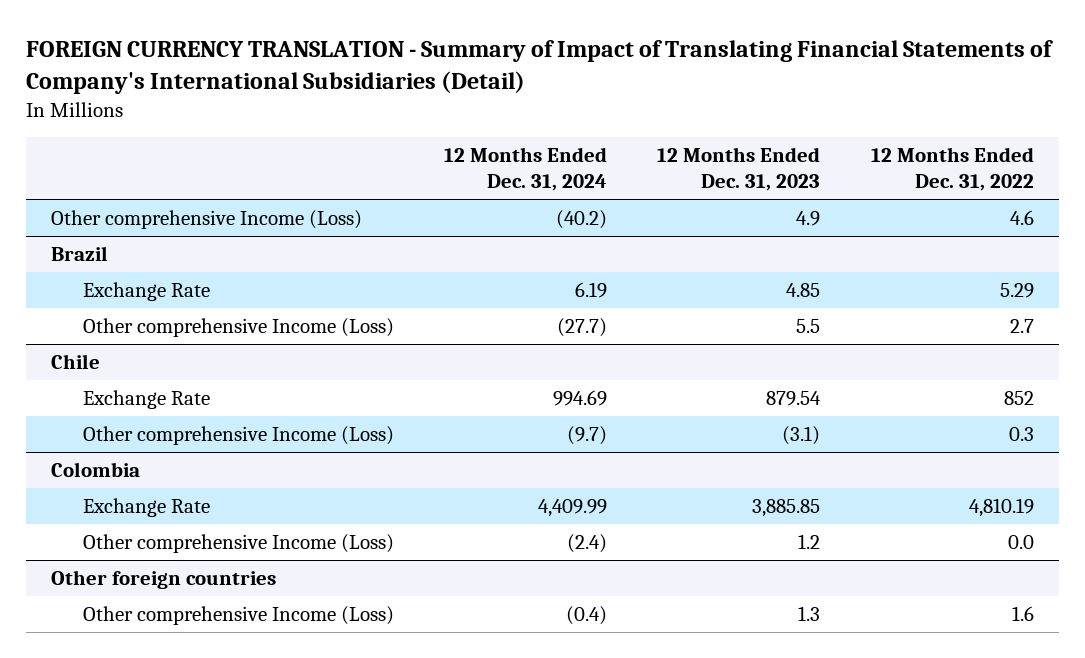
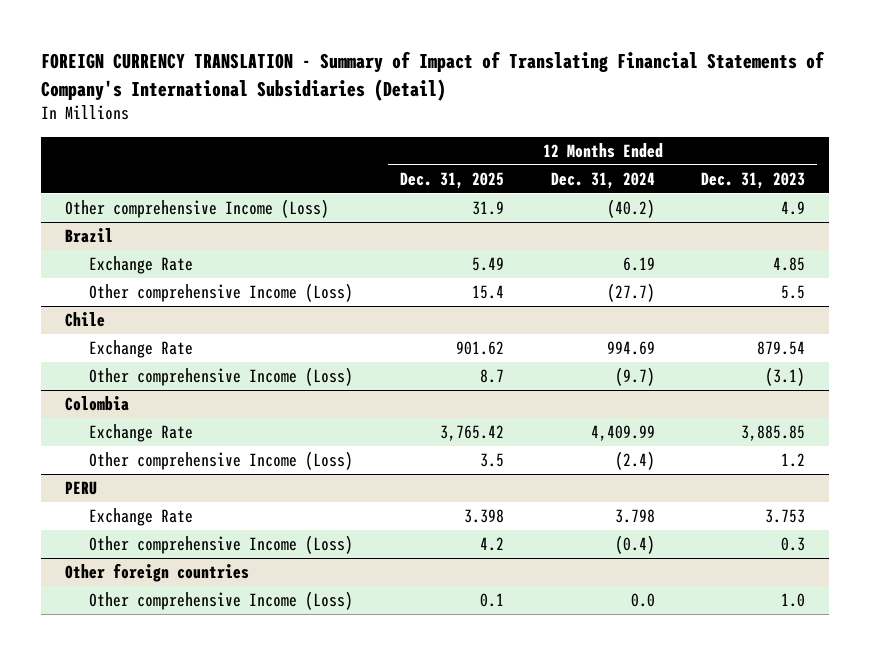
- | 12 Months Ended Dec. 31, 2024 | 12 Months Ended Dec. 31, 2023 | 12 Months Ended Dec. 31, 2022
+ | 12 Months Ended Dec. 31, 2025 | 12 Months Ended Dec. 31, 2024 | 12 Months Ended Dec. 31, 2023
+ PERU
+ Exchange Rate | 3.398 | 3.798 | 3.753
+ Other comprehensive Income (Loss) | 4.2 | (0.4) | 0.3
@ Other foreign countries
- Other comprehensive Income (Loss) | (0.4) | 1.3 | 1.6
+ Other comprehensive Income (Loss) | 0.1 | 0.0 | 1.0

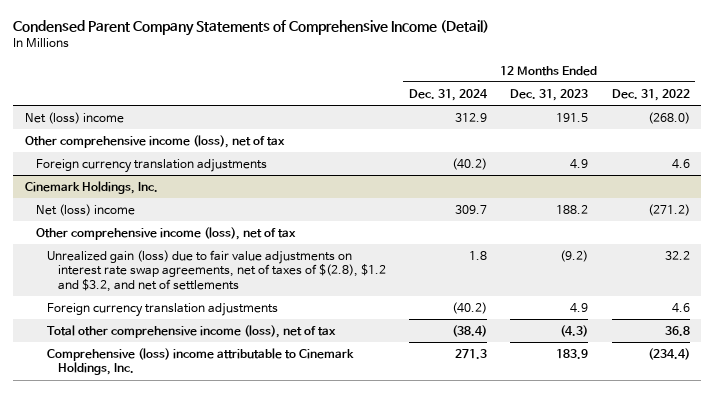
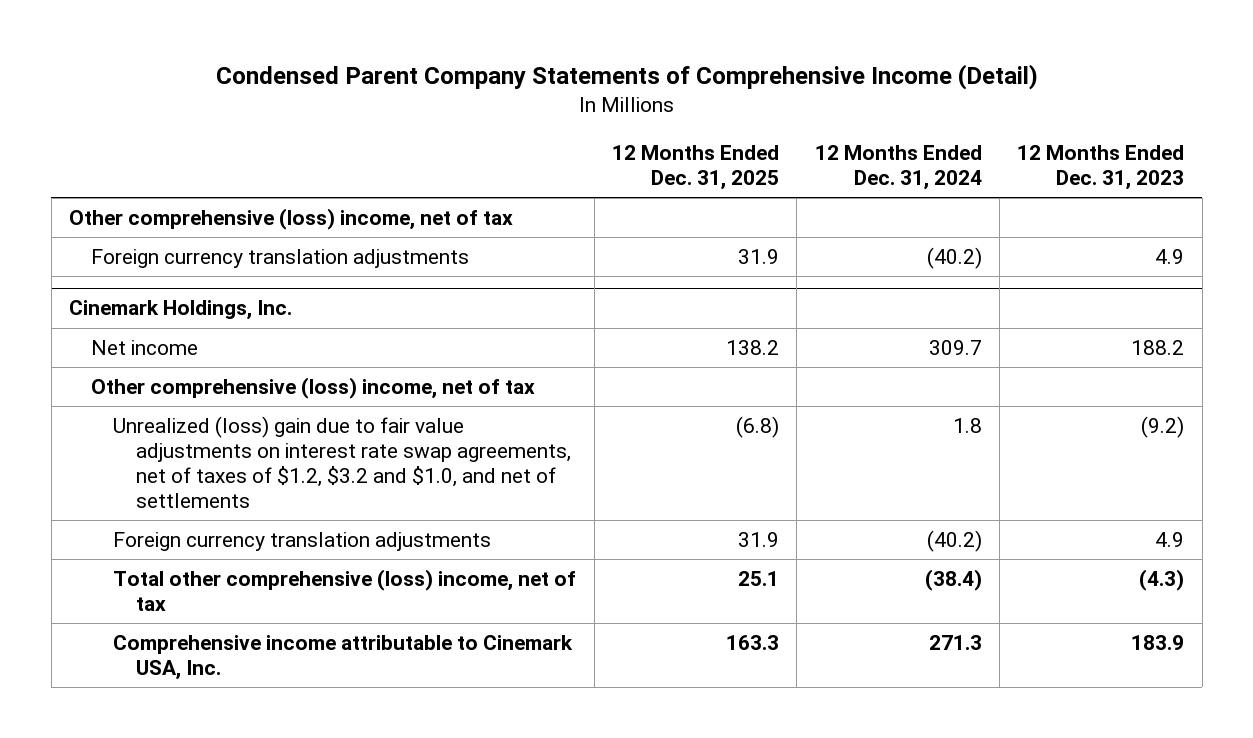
- | 12 Months Ended Dec. 31, 2024 | 12 Months Ended Dec. 31, 2023 | 12 Months Ended Dec. 31, 2022
+ | 12 Months Ended Dec. 31, 2025 | 12 Months Ended Dec. 31, 2024 | 12 Months Ended Dec. 31, 2023
- Net (loss) income | 312.9 | 191.5 | (268.0)
- Other comprehensive income (loss), net of tax
+ Other comprehensive (loss) income, net of tax
@ Cinemark Holdings, Inc.
- Net (loss) income | 309.7 | 188.2 | (271.2)
- Other comprehensive income (loss), net of tax
- Unrealized gain (loss) due to fair value adjustments on interest rate swap agreements, net of taxes of $(2.8), $1.2 and $3.2, and net of settlements | 1.8 | (9.2) | 32.2
+ Net income | 138.2 | 309.7 | 188.2
+ Other comprehensive (loss) income, net of tax
+ Unrealized (loss) gain due to fair value adjustments on interest rate swap agreements, net of taxes of $1.2, $3.2 and $1.0, and net of settlements | (6.8) | 1.8 | (9.2)
- Total other comprehensive income (loss), net of tax | (38.4) | (4.3) | 36.8
- Comprehensive (loss) income attributable to Cinemark Holdings, Inc. | 271.3 | 183.9 | (234.4)
+ Total other comprehensive (loss) income, net of tax | 25.1 | (38.4) | (4.3)
+ Comprehensive income attributable to Cinemark USA, Inc. | 163.3 | 271.3 | 183.9

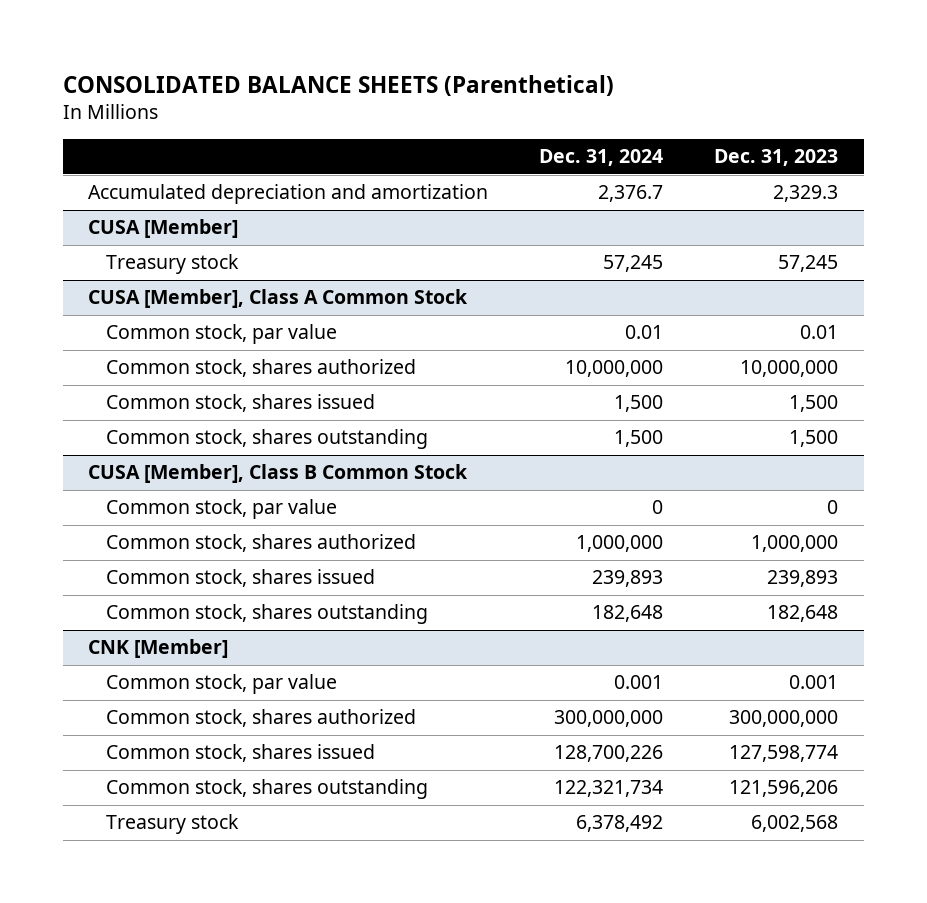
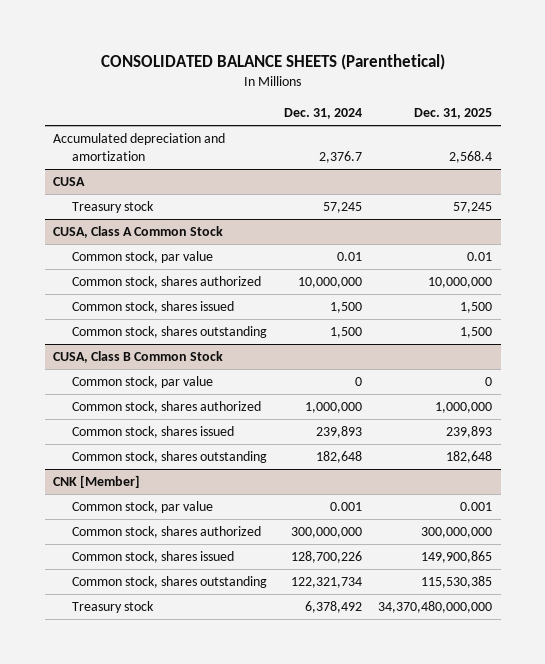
- | Dec. 31, 2024 | Dec. 31, 2023
+ | Dec. 31, 2024 | Dec. 31, 2025
- CUSA [Member]
+ CUSA
- CUSA [Member], Class A Common Stock
+ CUSA, Class A Common Stock
- CUSA [Member], Class B Common Stock
+ CUSA, Class B Common Stock

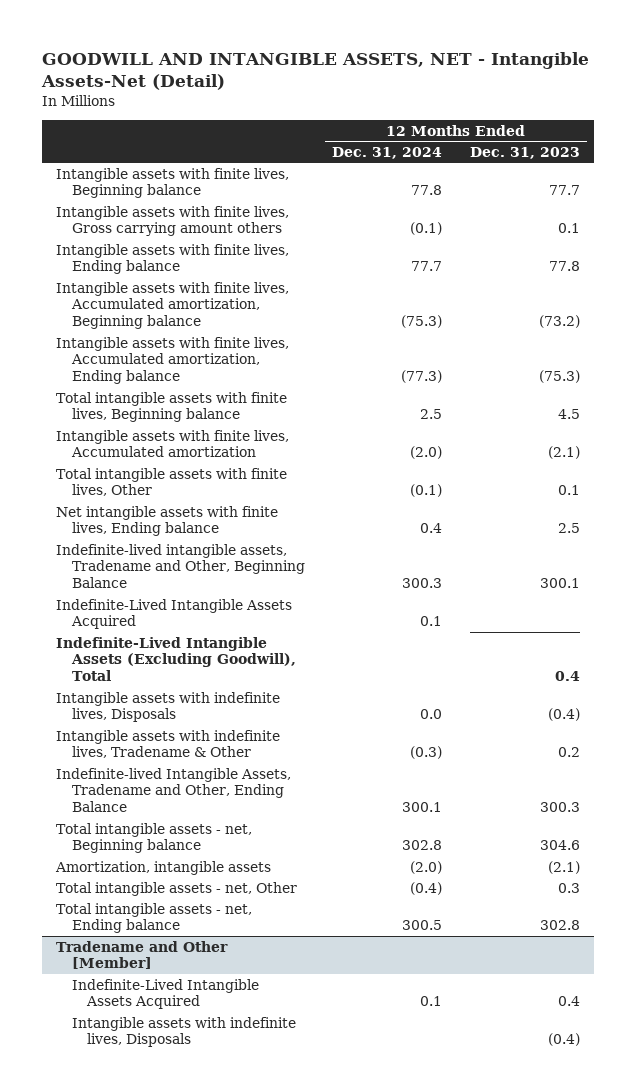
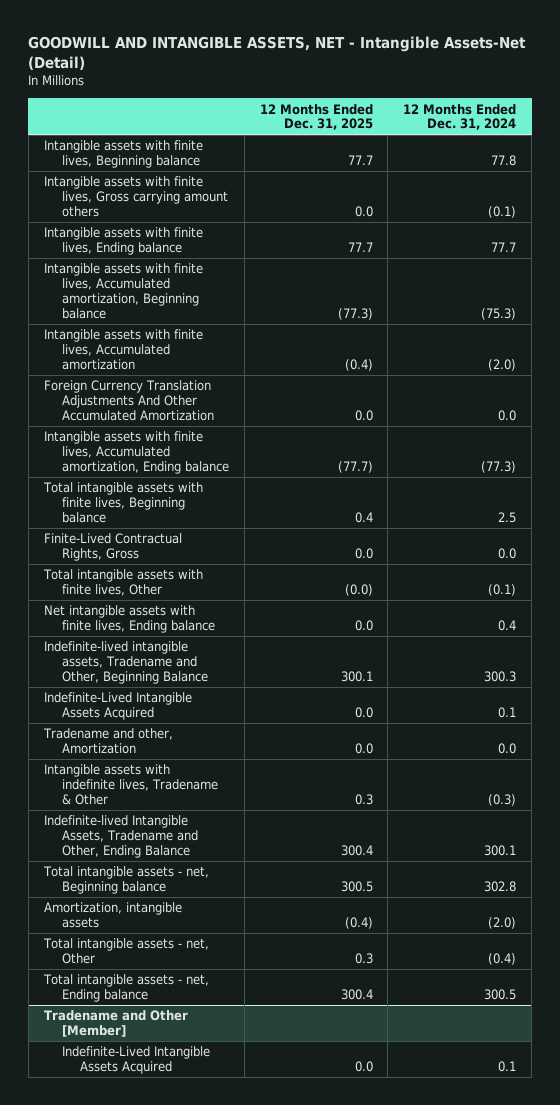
- | 12 Months Ended Dec. 31, 2024 | 12 Months Ended Dec. 31, 2023
+ | 12 Months Ended Dec. 31, 2025 | 12 Months Ended Dec. 31, 2024
moved up: Intangible assets with finite lives, Accumulated amortization | (0.4) | (2.0)
+ Foreign Currency Translation Adjustments And Other Accumulated Amortization | 0.0 | 0.0
+ Finite-Lived Contractual Rights, Gross | 0.0 | 0.0
- Indefinite-Lived Intangible Assets (Excluding Goodwill), Total | | 0.4
- Intangible assets with indefinite lives, Disposals | 0.0 | (0.4)
+ Tradename and other, Amortization | 0.0 | 0.0
@ Tradename and Other [Member]
- Intangible assets with indefinite lives, Disposals | | (0.4)

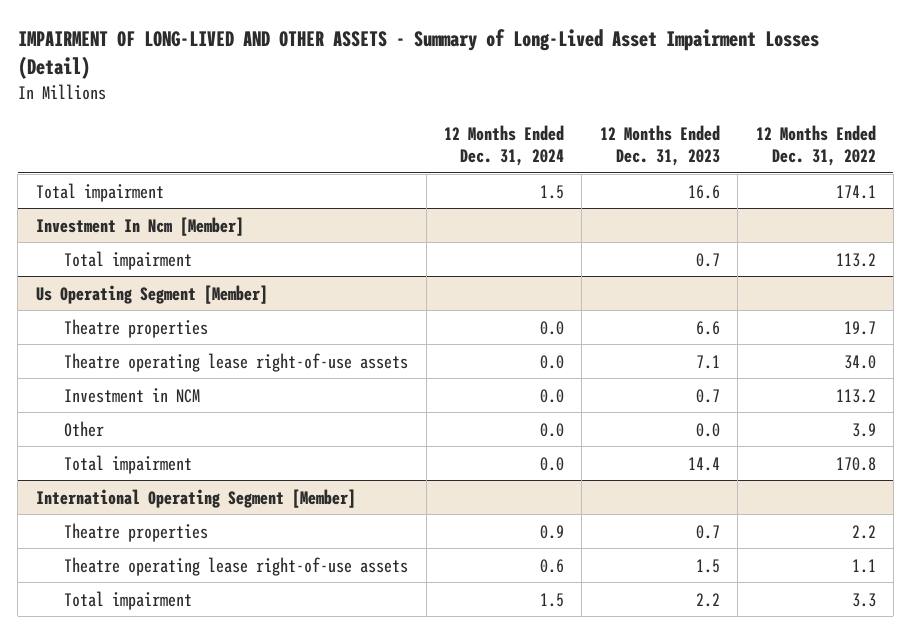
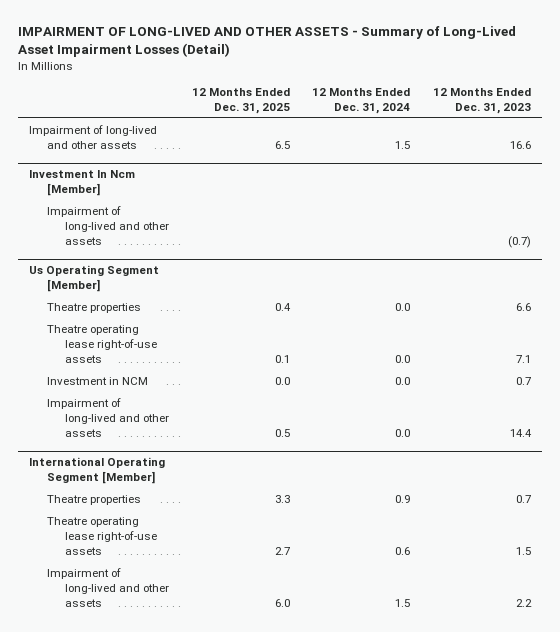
- | 12 Months Ended Dec. 31, 2024 | 12 Months Ended Dec. 31, 2023 | 12 Months Ended Dec. 31, 2022
+ | 12 Months Ended Dec. 31, 2025 | 12 Months Ended Dec. 31, 2024 | 12 Months Ended Dec. 31, 2023
- Total impairment | 1.5 | 16.6 | 174.1
+ Impairment of long-lived and other assets | 6.5 | 1.5 | 16.6
@ Investment In Ncm [Member]
- Total impairment | | 0.7 | 113.2
+ Impairment of long-lived and other assets | | | (0.7)
@ Us Operating Segment [Member]
- Other | 0.0 | 0.0 | 3.9
- Total impairment | 0.0 | 14.4 | 170.8
+ Impairment of long-lived and other assets | 0.5 | 0.0 | 14.4
@ International Operating Segment [Member]
- Total impairment | 1.5 | 2.2 | 3.3
+ Impairment of long-lived and other assets | 6.0 | 1.5 | 2.2

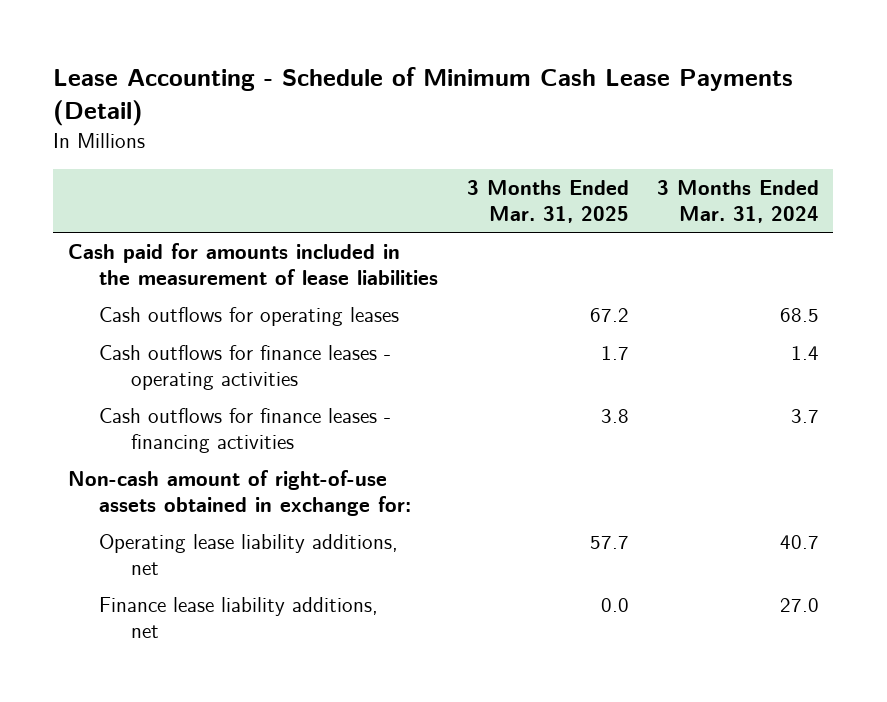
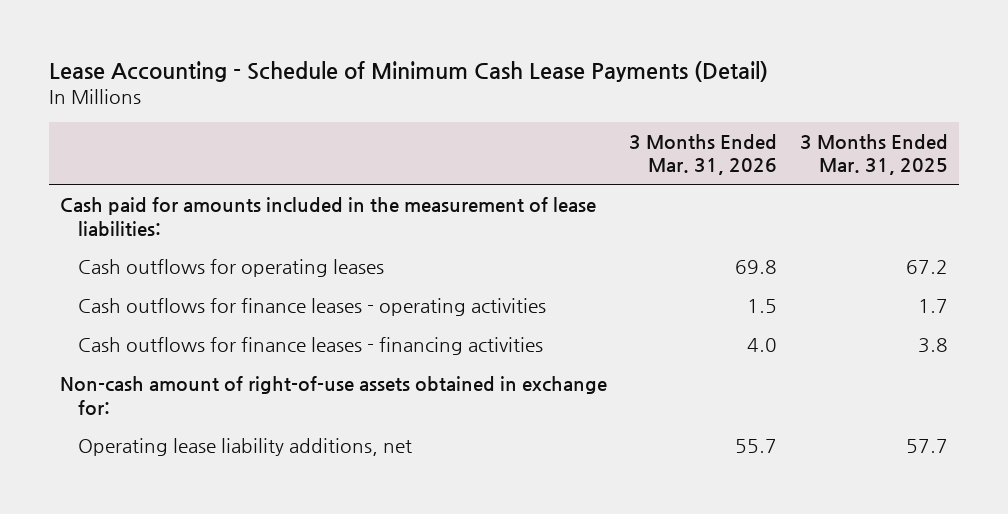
- | 3 Months Ended Mar. 31, 2025 | 3 Months Ended Mar. 31, 2024
+ | 3 Months Ended Mar. 31, 2026 | 3 Months Ended Mar. 31, 2025
- Cash paid for amounts included in the measurement of lease liabilities
+ Cash paid for amounts included in the measurement of lease liabilities:
- Finance lease liability additions, net | 0.0 | 27.0

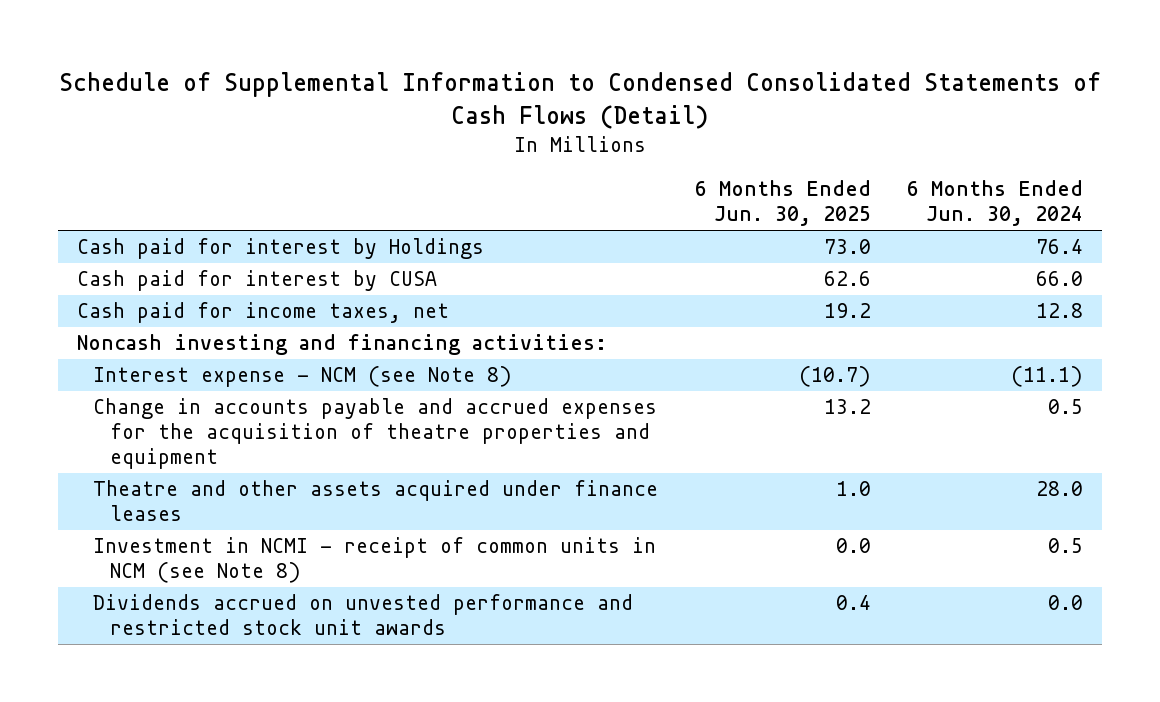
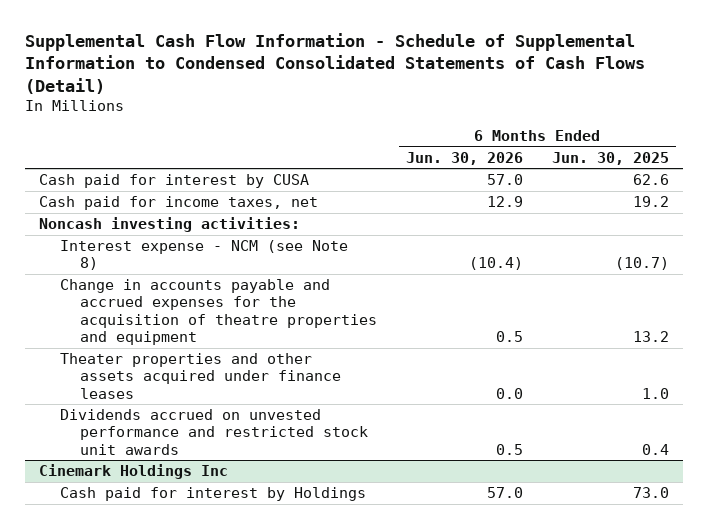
- Schedule of Supplemental Information to Condensed Consolidated Statements of Cash Flows (Detail)
+ Supplemental Cash Flow Information - Schedule of Supplemental Information to Condensed Consolidated Statements of Cash Flows (Detail)
- | 6 Months Ended Jun. 30, 2025 | 6 Months Ended Jun. 30, 2024
+ | 6 Months Ended Jun. 30, 2026 | 6 Months Ended Jun. 30, 2025
- Cash paid for interest by Holdings | 73.0 | 76.4
- Noncash investing and financing activities:
+ Noncash investing activities:
- Theatre and other assets acquired under finance leases | 1.0 | 28.0
- Investment in NCMI - receipt of common units in NCM (see Note 8) | 0.0 | 0.5
+ Theater properties and other assets acquired under finance leases | 0.0 | 1.0
+ Cinemark Holdings Inc
+ Cash paid for interest by Holdings | 57.0 | 73.0

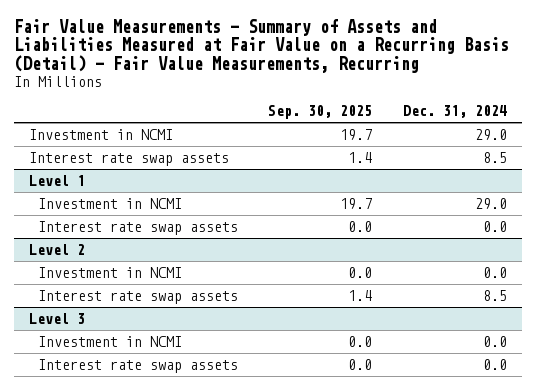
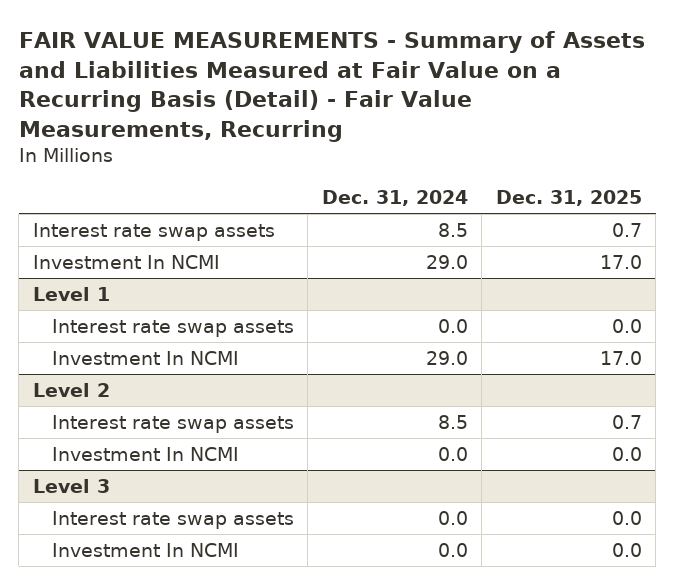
- Fair Value Measurements - Summary of Assets and Liabilities Measured at Fair Value on a Recurring Basis (Detail) - Fair Value Measurements, Recurring
+ FAIR VALUE MEASUREMENTS - Summary of Assets and Liabilities Measured at Fair Value on a Recurring Basis (Detail) - Fair Value Measurements, Recurring
- | Sep. 30, 2025 | Dec. 31, 2024
+ | Dec. 31, 2024 | Dec. 31, 2025
- Investment in NCMI | 19.7 | 29.0
+ Investment In NCMI | 29.0 | 17.0
@ Level 1
- Investment in NCMI | 19.7 | 29.0
+ Investment In NCMI | 29.0 | 17.0
@ Level 2
- Investment in NCMI | 0.0 | 0.0
+ Investment In NCMI | 0.0 | 0.0
@ Level 3
- Investment in NCMI | 0.0 | 0.0
+ Investment In NCMI | 0.0 | 0.0

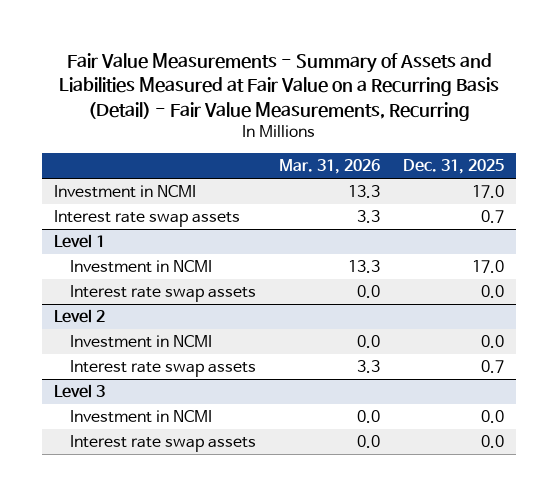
- FAIR VALUE MEASUREMENTS - Summary of Assets and Liabilities Measured at Fair Value on a Recurring Basis (Detail) - Fair Value Measurements, Recurring
+ Fair Value Measurements - Summary of Assets and Liabilities Measured at Fair Value on a Recurring Basis (Detail) - Fair Value Measurements, Recurring
- | Dec. 31, 2024 | Dec. 31, 2025
+ | Mar. 31, 2026 | Dec. 31, 2025
+ Investment in NCMI | 13.3 | 17.0
- Investment In NCMI | 29.0 | 17.0
@ Level 1
+ Investment in NCMI | 13.3 | 17.0
- Investment In NCMI | 29.0 | 17.0
@ Level 2
+ Investment in NCMI | 0.0 | 0.0
- Investment In NCMI | 0.0 | 0.0
@ Level 3
+ Investment in NCMI | 0.0 | 0.0
- Investment In NCMI | 0.0 | 0.0

